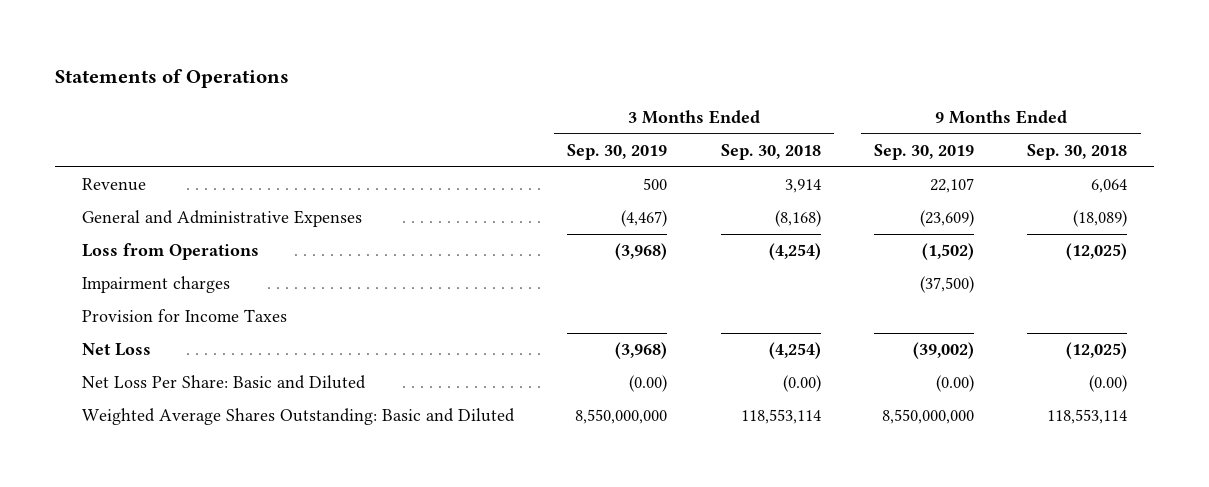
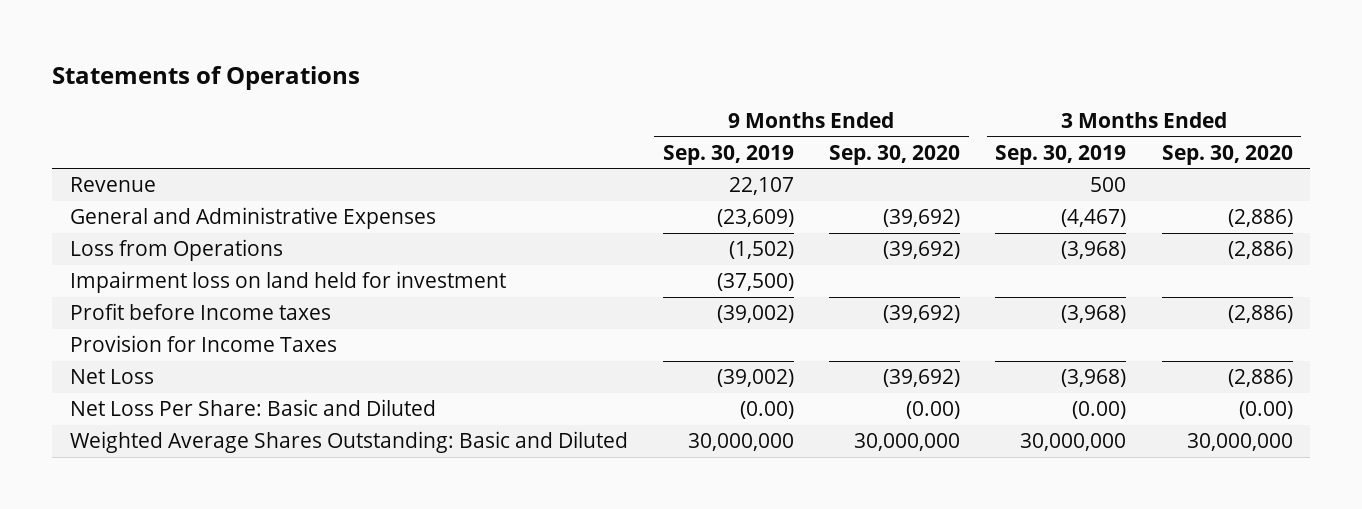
- | 3 Months Ended Sep. 30, 2019 | 3 Months Ended Sep. 30, 2018 | 9 Months Ended Sep. 30, 2019 | 9 Months Ended Sep. 30, 2018
+ | 9 Months Ended Sep. 30, 2019 | 9 Months Ended Sep. 30, 2020 | 3 Months Ended Sep. 30, 2019 | 3 Months Ended Sep. 30, 2020
- Impairment charges | | | (37,500) |
+ Impairment loss on land held for investment | (37,500) | | |
+ Profit before Income taxes | (39,002) | (39,692) | (3,968) | (2,886)
- Weighted Average Shares Outstanding: Basic and Diluted | 8,550,000,000 | 118,553,114 | 8,550,000,000 | 118,553,114
+ Weighted Average Shares Outstanding: Basic and Diluted | 30,000,000 | 30,000,000 | 30,000,000 | 30,000,000

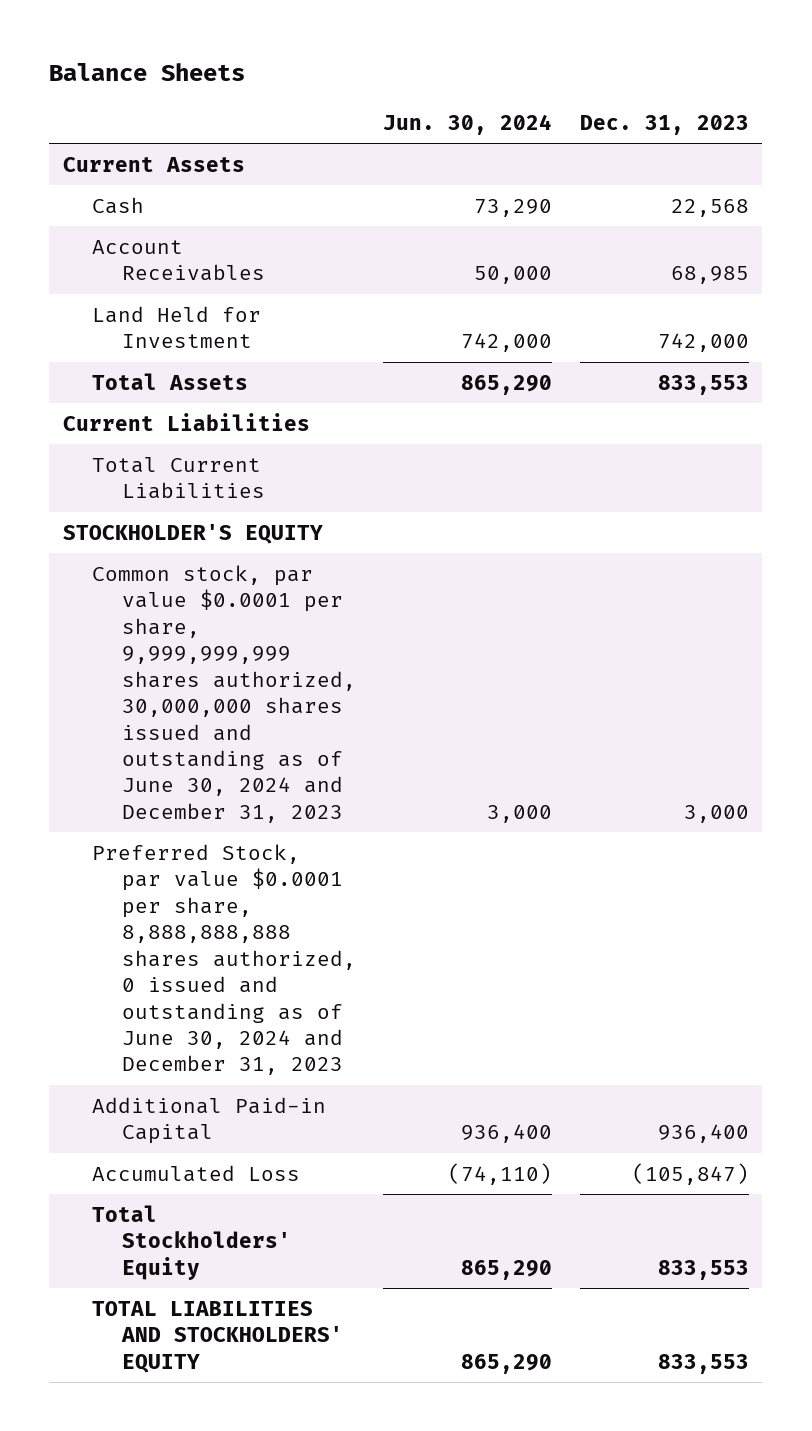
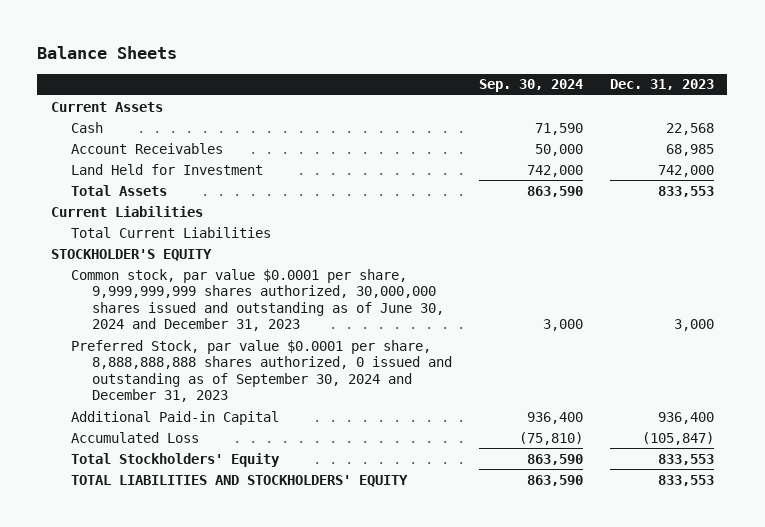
- | Jun. 30, 2024 | Dec. 31, 2023
+ | Sep. 30, 2024 | Dec. 31, 2023
- Preferred Stock, par value $0.0001 per share, 8,888,888,888 shares authorized, 0 issued and outstanding as of June 30, 2024 and December 31, 2023
+ Preferred Stock, par value $0.0001 per share, 8,888,888,888 shares authorized, 0 issued and outstanding as of September 30, 2024 and December 31, 2023

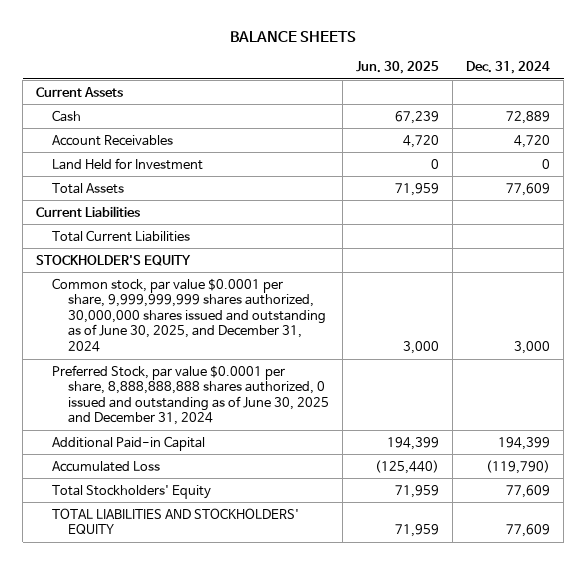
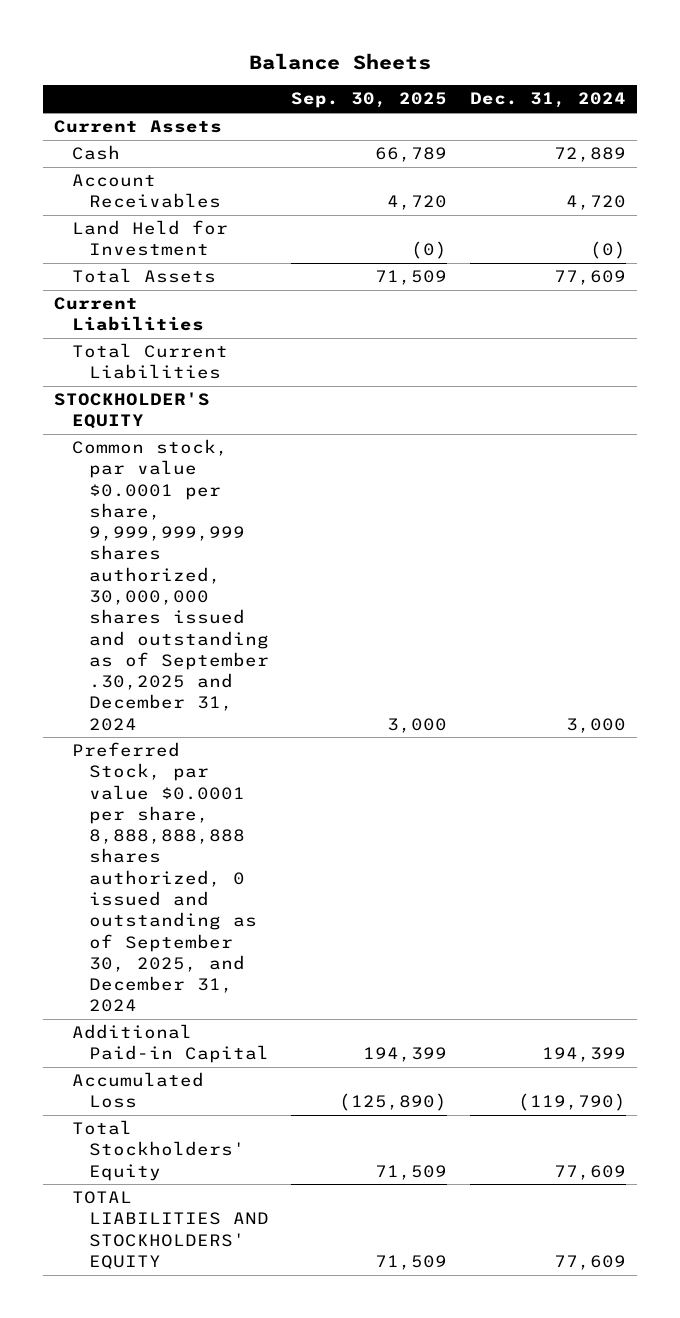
- BALANCE SHEETS
+ Balance Sheets
- | Jun. 30, 2025 | Dec. 31, 2024
+ | Sep. 30, 2025 | Dec. 31, 2024
- Land Held for Investment | 0 | 0
+ Land Held for Investment | (0) | (0)
- Common stock, par value $0.0001 per share, 9,999,999,999 shares authorized, 30,000,000 shares issued and outstanding as of June 30, 2025, and December 31, 2024 | 3,000 | 3,000
- Preferred Stock, par value $0.0001 per share, 8,888,888,888 shares authorized, 0 issued and outstanding as of June 30, 2025 and December 31, 2024
+ Common stock, par value $0.0001 per share, 9,999,999,999 shares authorized, 30,000,000 shares issued and outstanding as of September .30,2025 and December 31, 2024 | 3,000 | 3,000
+ Preferred Stock, par value $0.0001 per share, 8,888,888,888 shares authorized, 0 issued and outstanding as of September 30, 2025, and December 31, 2024

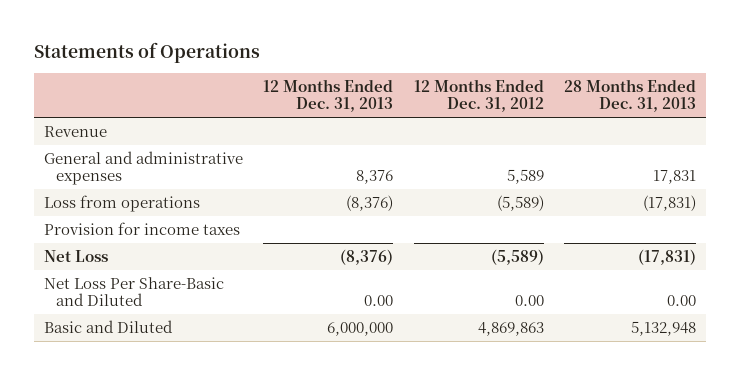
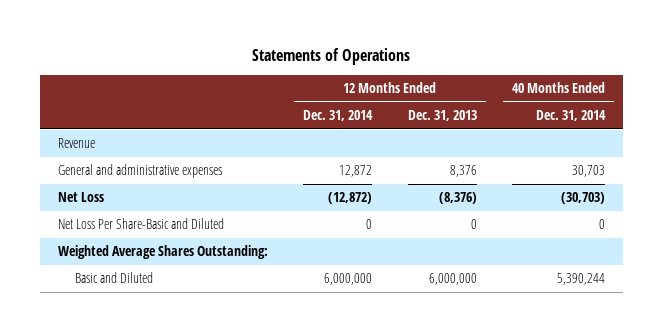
- | 12 Months Ended Dec. 31, 2013 | 12 Months Ended Dec. 31, 2012 | 28 Months Ended Dec. 31, 2013
+ | 12 Months Ended Dec. 31, 2014 | 12 Months Ended Dec. 31, 2013 | 40 Months Ended Dec. 31, 2014
- Loss from operations | (8,376) | (5,589) | (17,831)
- Provision for income taxes
- Net Loss Per Share-Basic and Diluted | 0.00 | 0.00 | 0.00
+ Net Loss Per Share-Basic and Diluted | 0 | 0 | 0
+ Weighted Average Shares Outstanding:

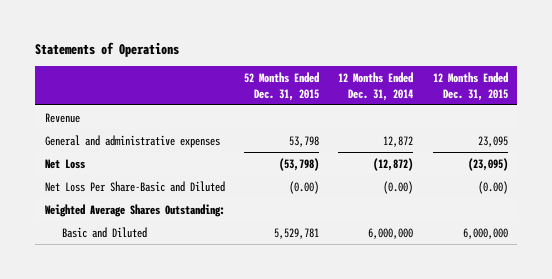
- | 12 Months Ended Dec. 31, 2014 | 12 Months Ended Dec. 31, 2013 | 40 Months Ended Dec. 31, 2014
+ | 52 Months Ended Dec. 31, 2015 | 12 Months Ended Dec. 31, 2014 | 12 Months Ended Dec. 31, 2015
- Net Loss Per Share-Basic and Diluted | 0 | 0 | 0
+ Net Loss Per Share-Basic and Diluted | (0.00) | (0.00) | (0.00)

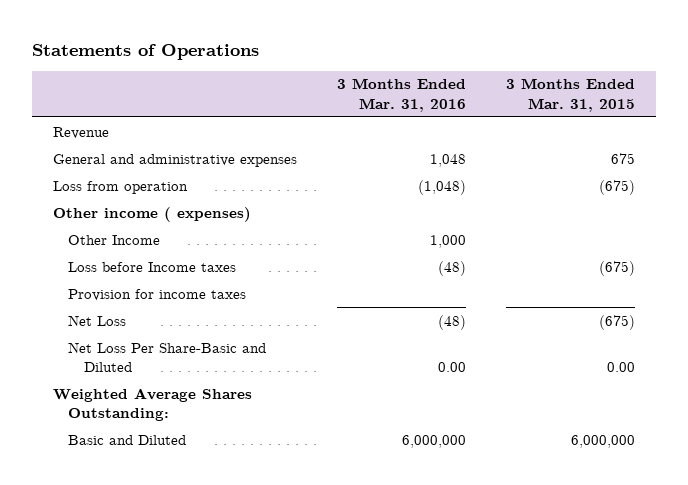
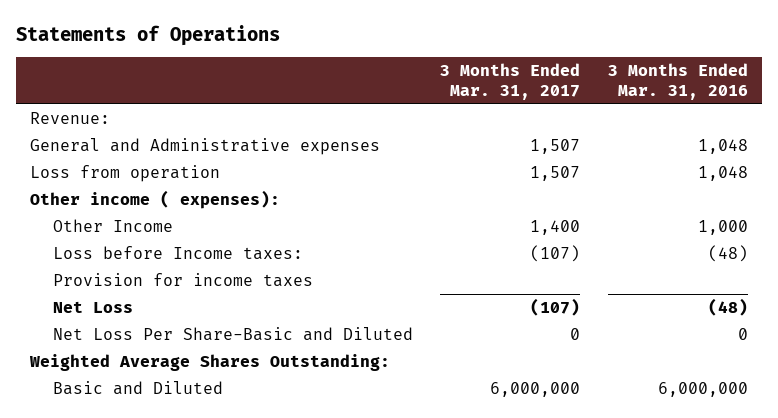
- | 3 Months Ended Mar. 31, 2016 | 3 Months Ended Mar. 31, 2015
+ | 3 Months Ended Mar. 31, 2017 | 3 Months Ended Mar. 31, 2016
- Revenue
- General and administrative expenses | 1,048 | 675
- Loss from operation | (1,048) | (675)
- Other income ( expenses)
+ Revenue:
+ General and Administrative expenses | 1,507 | 1,048
+ Loss from operation | 1,507 | 1,048
+ Other income ( expenses):
- Loss before Income taxes | (48) | (675)
+ Loss before Income taxes: | (107) | (48)
- Net Loss Per Share-Basic and Diluted | 0.00 | 0.00
+ Net Loss Per Share-Basic and Diluted | 0 | 0

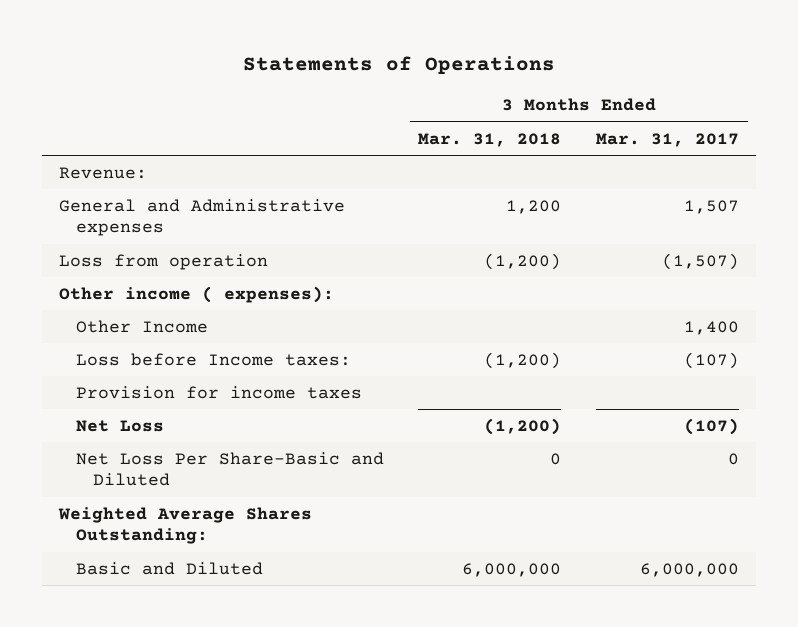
- | 3 Months Ended Mar. 31, 2017 | 3 Months Ended Mar. 31, 2016
+ | 3 Months Ended Mar. 31, 2018 | 3 Months Ended Mar. 31, 2017
- Loss from operation | 1,507 | 1,048
+ Loss from operation | (1,200) | (1,507)

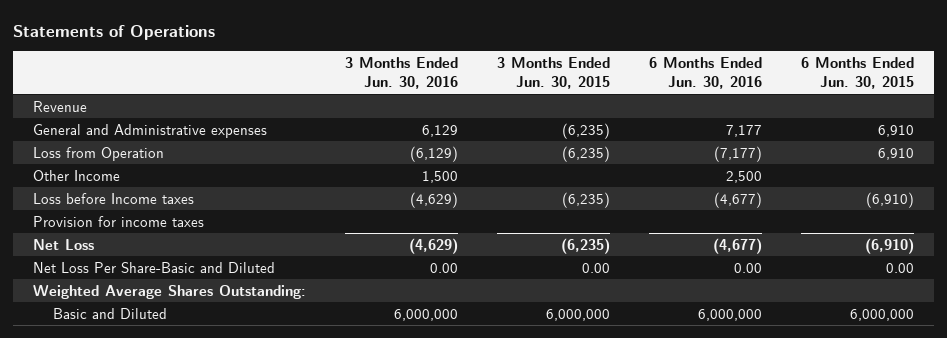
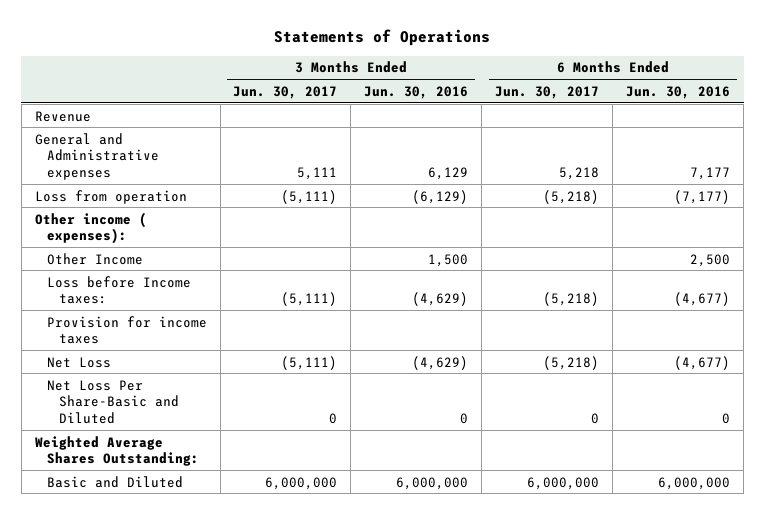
- | 3 Months Ended Jun. 30, 2016 | 3 Months Ended Jun. 30, 2015 | 6 Months Ended Jun. 30, 2016 | 6 Months Ended Jun. 30, 2015
+ | 3 Months Ended Jun. 30, 2017 | 3 Months Ended Jun. 30, 2016 | 6 Months Ended Jun. 30, 2017 | 6 Months Ended Jun. 30, 2016
- Loss from Operation | (6,129) | (6,235) | (7,177) | 6,910
+ Loss from operation | (5,111) | (6,129) | (5,218) | (7,177)
+ Other income ( expenses):
- Loss before Income taxes | (4,629) | (6,235) | (4,677) | (6,910)
+ Loss before Income taxes: | (5,111) | (4,629) | (5,218) | (4,677)
- Net Loss Per Share-Basic and Diluted | 0.00 | 0.00 | 0.00 | 0.00
+ Net Loss Per Share-Basic and Diluted | 0 | 0 | 0 | 0

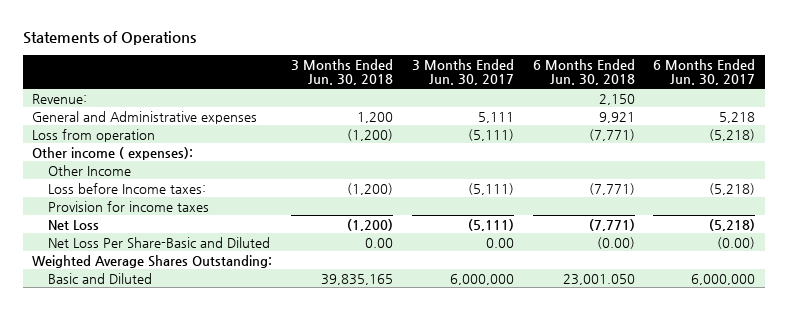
- | 3 Months Ended Jun. 30, 2017 | 3 Months Ended Jun. 30, 2016 | 6 Months Ended Jun. 30, 2017 | 6 Months Ended Jun. 30, 2016
+ | 3 Months Ended Jun. 30, 2018 | 3 Months Ended Jun. 30, 2017 | 6 Months Ended Jun. 30, 2018 | 6 Months Ended Jun. 30, 2017
- Revenue
+ Revenue: | | | 2,150 |
- Net Loss Per Share-Basic and Diluted | 0 | 0 | 0 | 0
+ Net Loss Per Share-Basic and Diluted | 0.00 | 0.00 | (0.00) | (0.00)

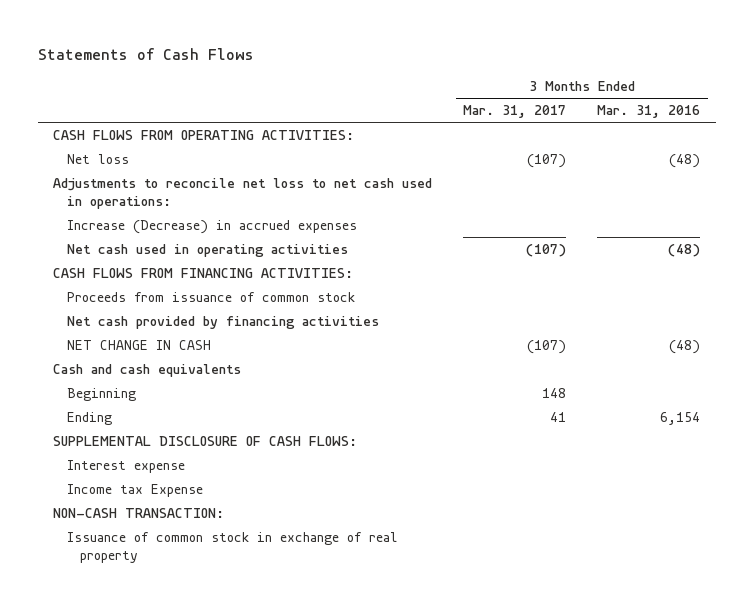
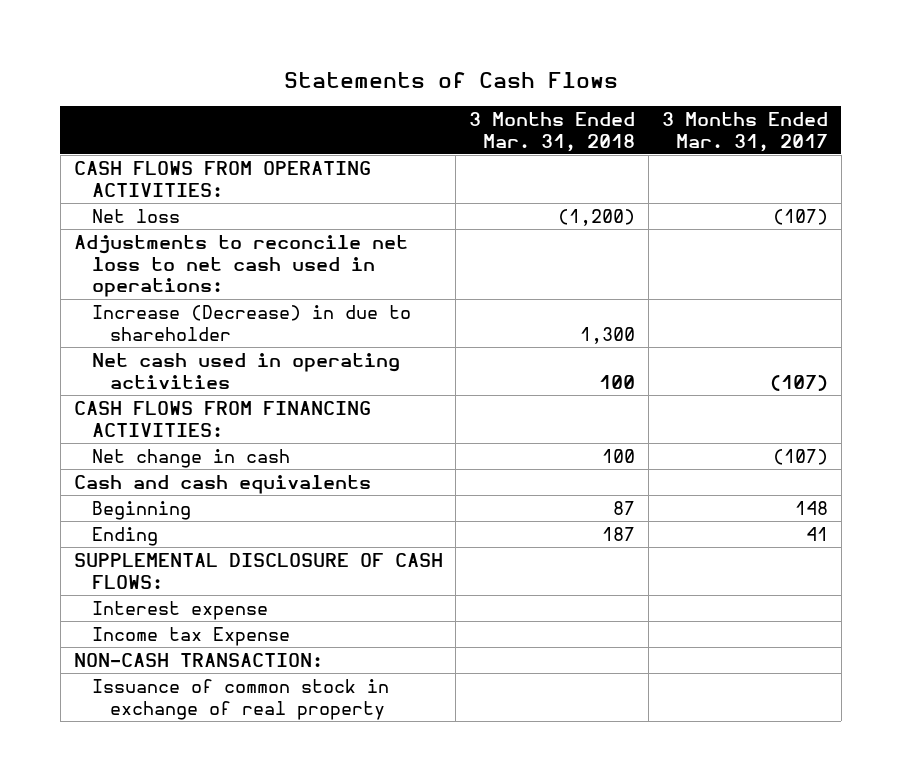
- | 3 Months Ended Mar. 31, 2017 | 3 Months Ended Mar. 31, 2016
+ | 3 Months Ended Mar. 31, 2018 | 3 Months Ended Mar. 31, 2017
- Increase (Decrease) in accrued expenses
+ Increase (Decrease) in due to shareholder | 1,300 |
- Proceeds from issuance of common stock
- Net cash provided by financing activities
- NET CHANGE IN CASH | (107) | (48)
+ Net change in cash | 100 | (107)

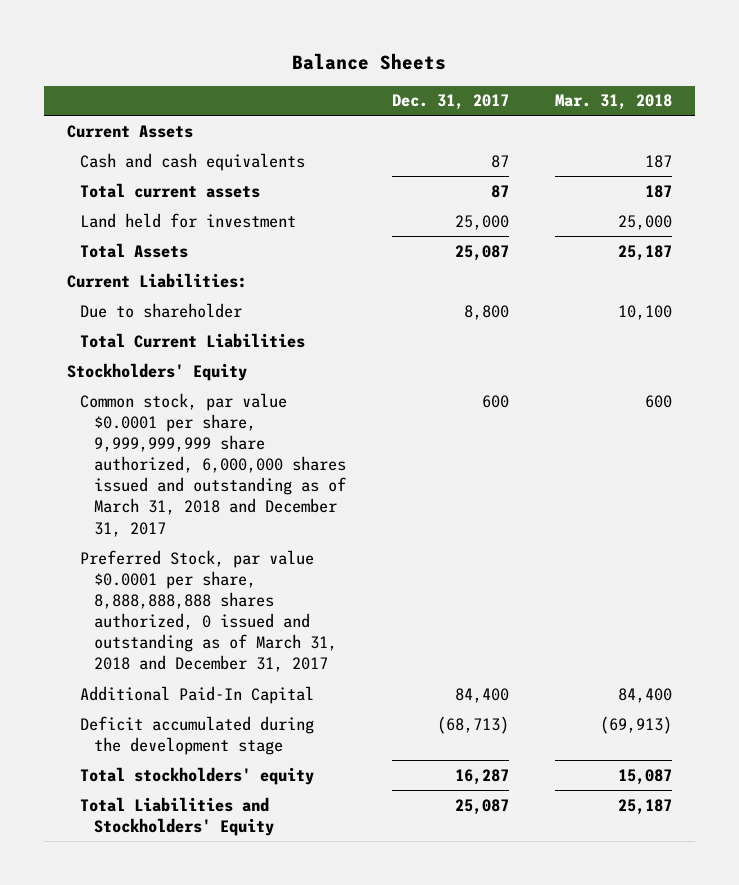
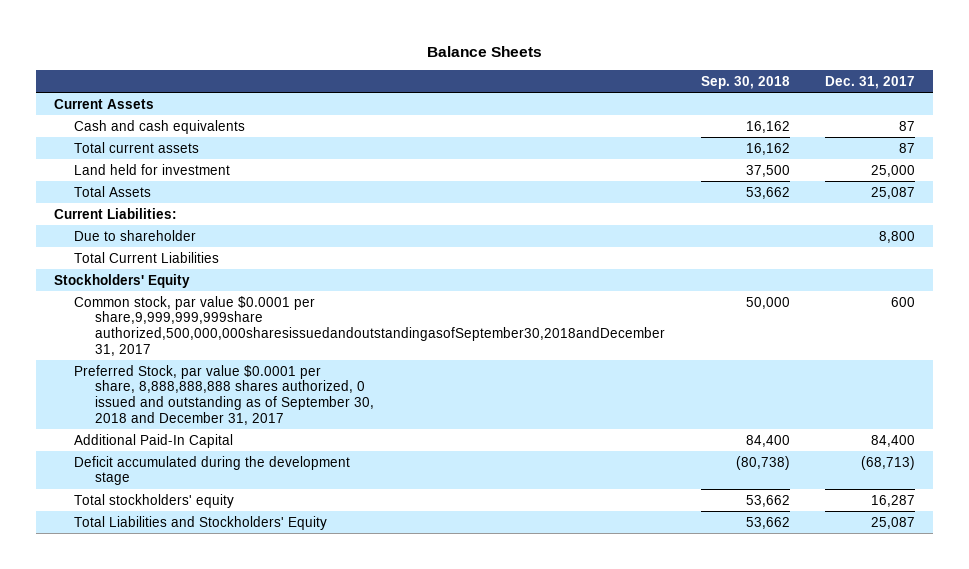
- | Dec. 31, 2017 | Mar. 31, 2018
+ | Sep. 30, 2018 | Dec. 31, 2017
- Common stock, par value $0.0001 per share, 9,999,999,999 share authorized, 6,000,000 shares issued and outstanding as of March 31, 2018 and December 31, 2017 | 600 | 600
- Preferred Stock, par value $0.0001 per share, 8,888,888,888 shares authorized, 0 issued and outstanding as of March 31, 2018 and December 31, 2017
+ Common stock, par value $0.0001 per share,9,999,999,999share authorized,500,000,000sharesissuedandoutstandingasofSeptember30,2018andDecember 31, 2017 | 50,000 | 600
+ Preferred Stock, par value $0.0001 per share, 8,888,888,888 shares authorized, 0 issued and outstanding as of September 30, 2018 and December 31, 2017

